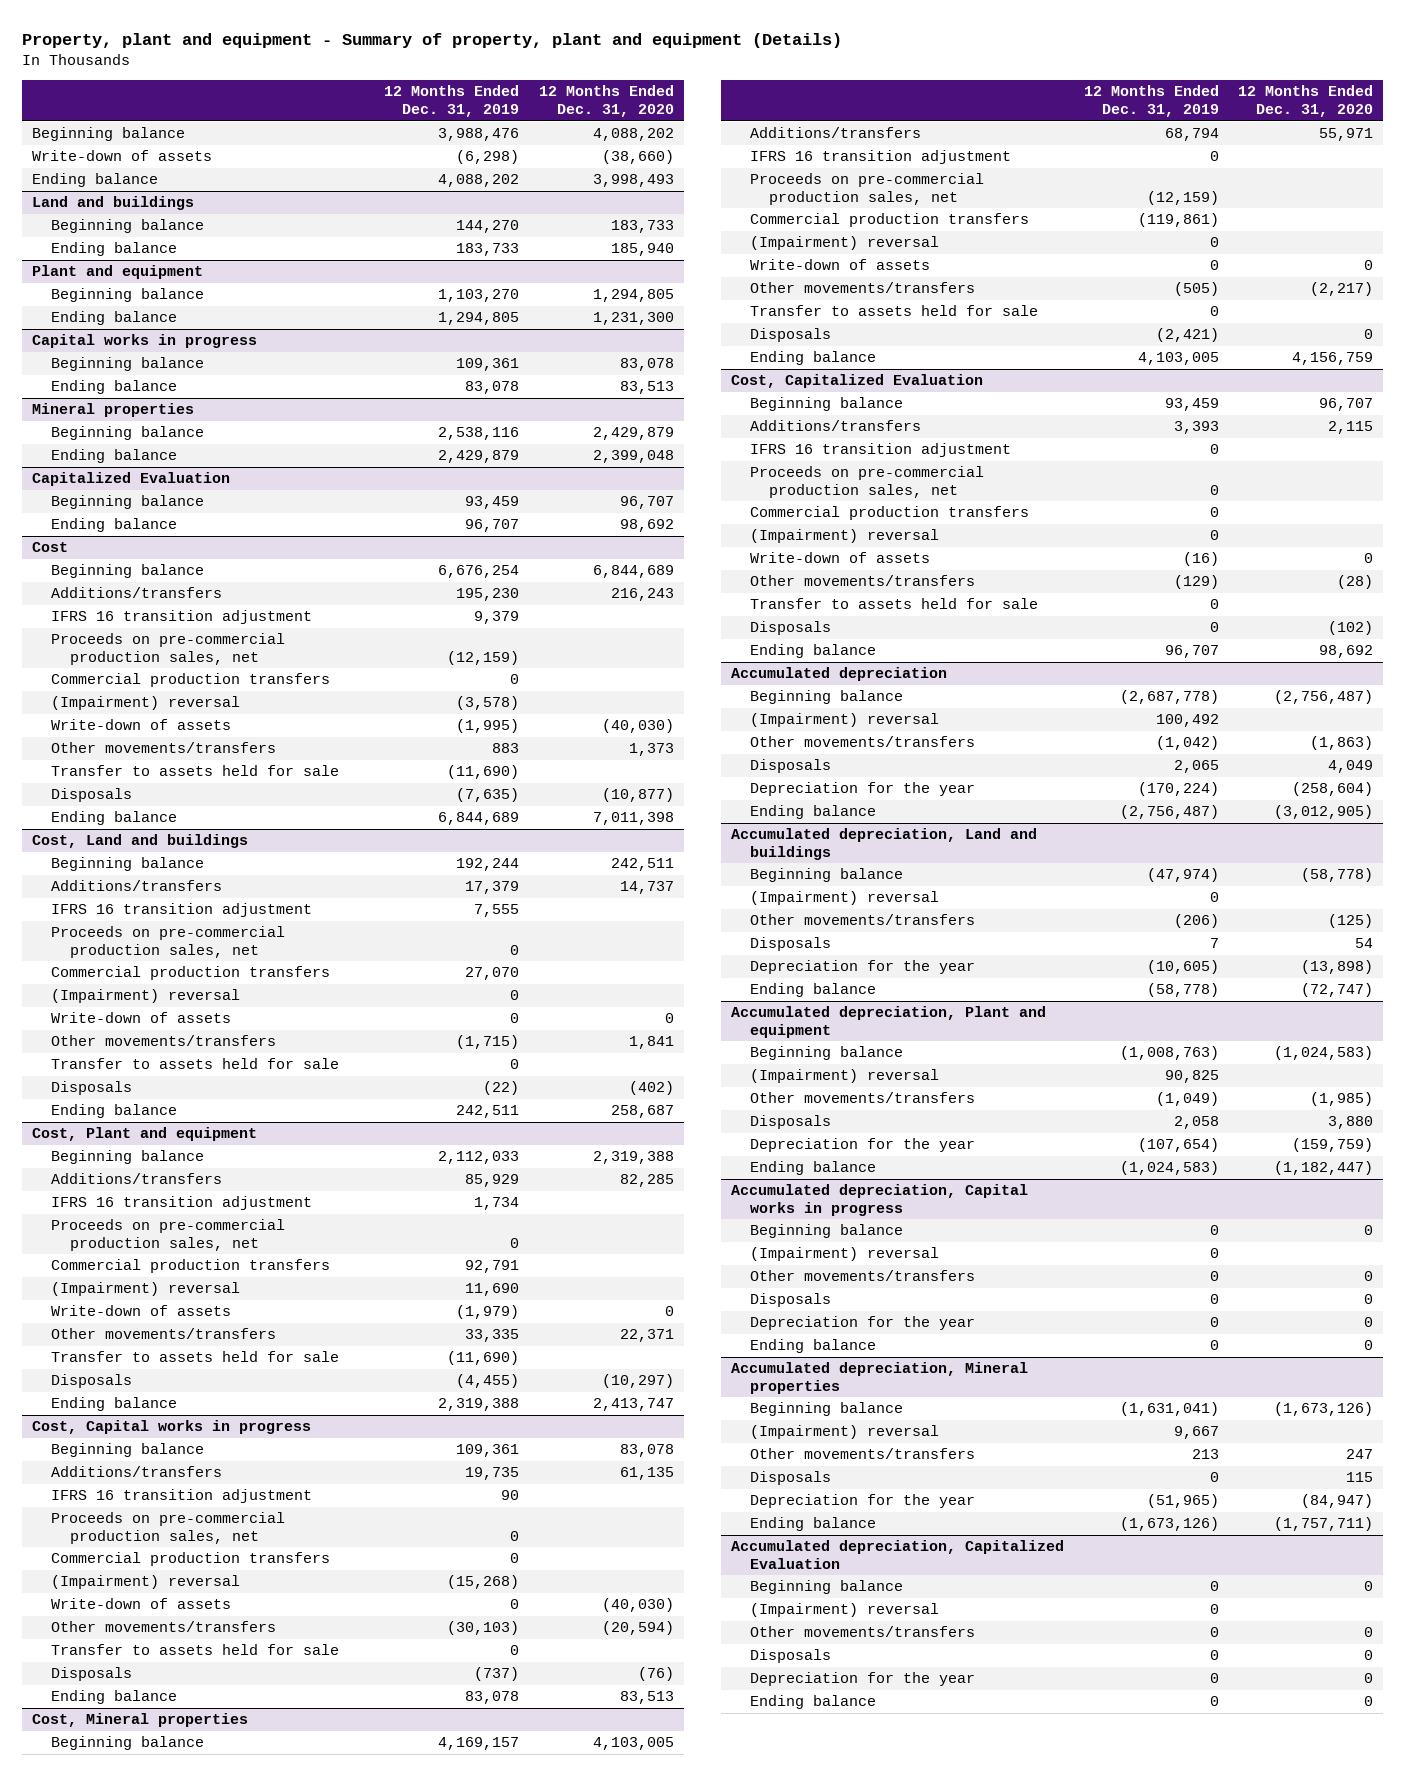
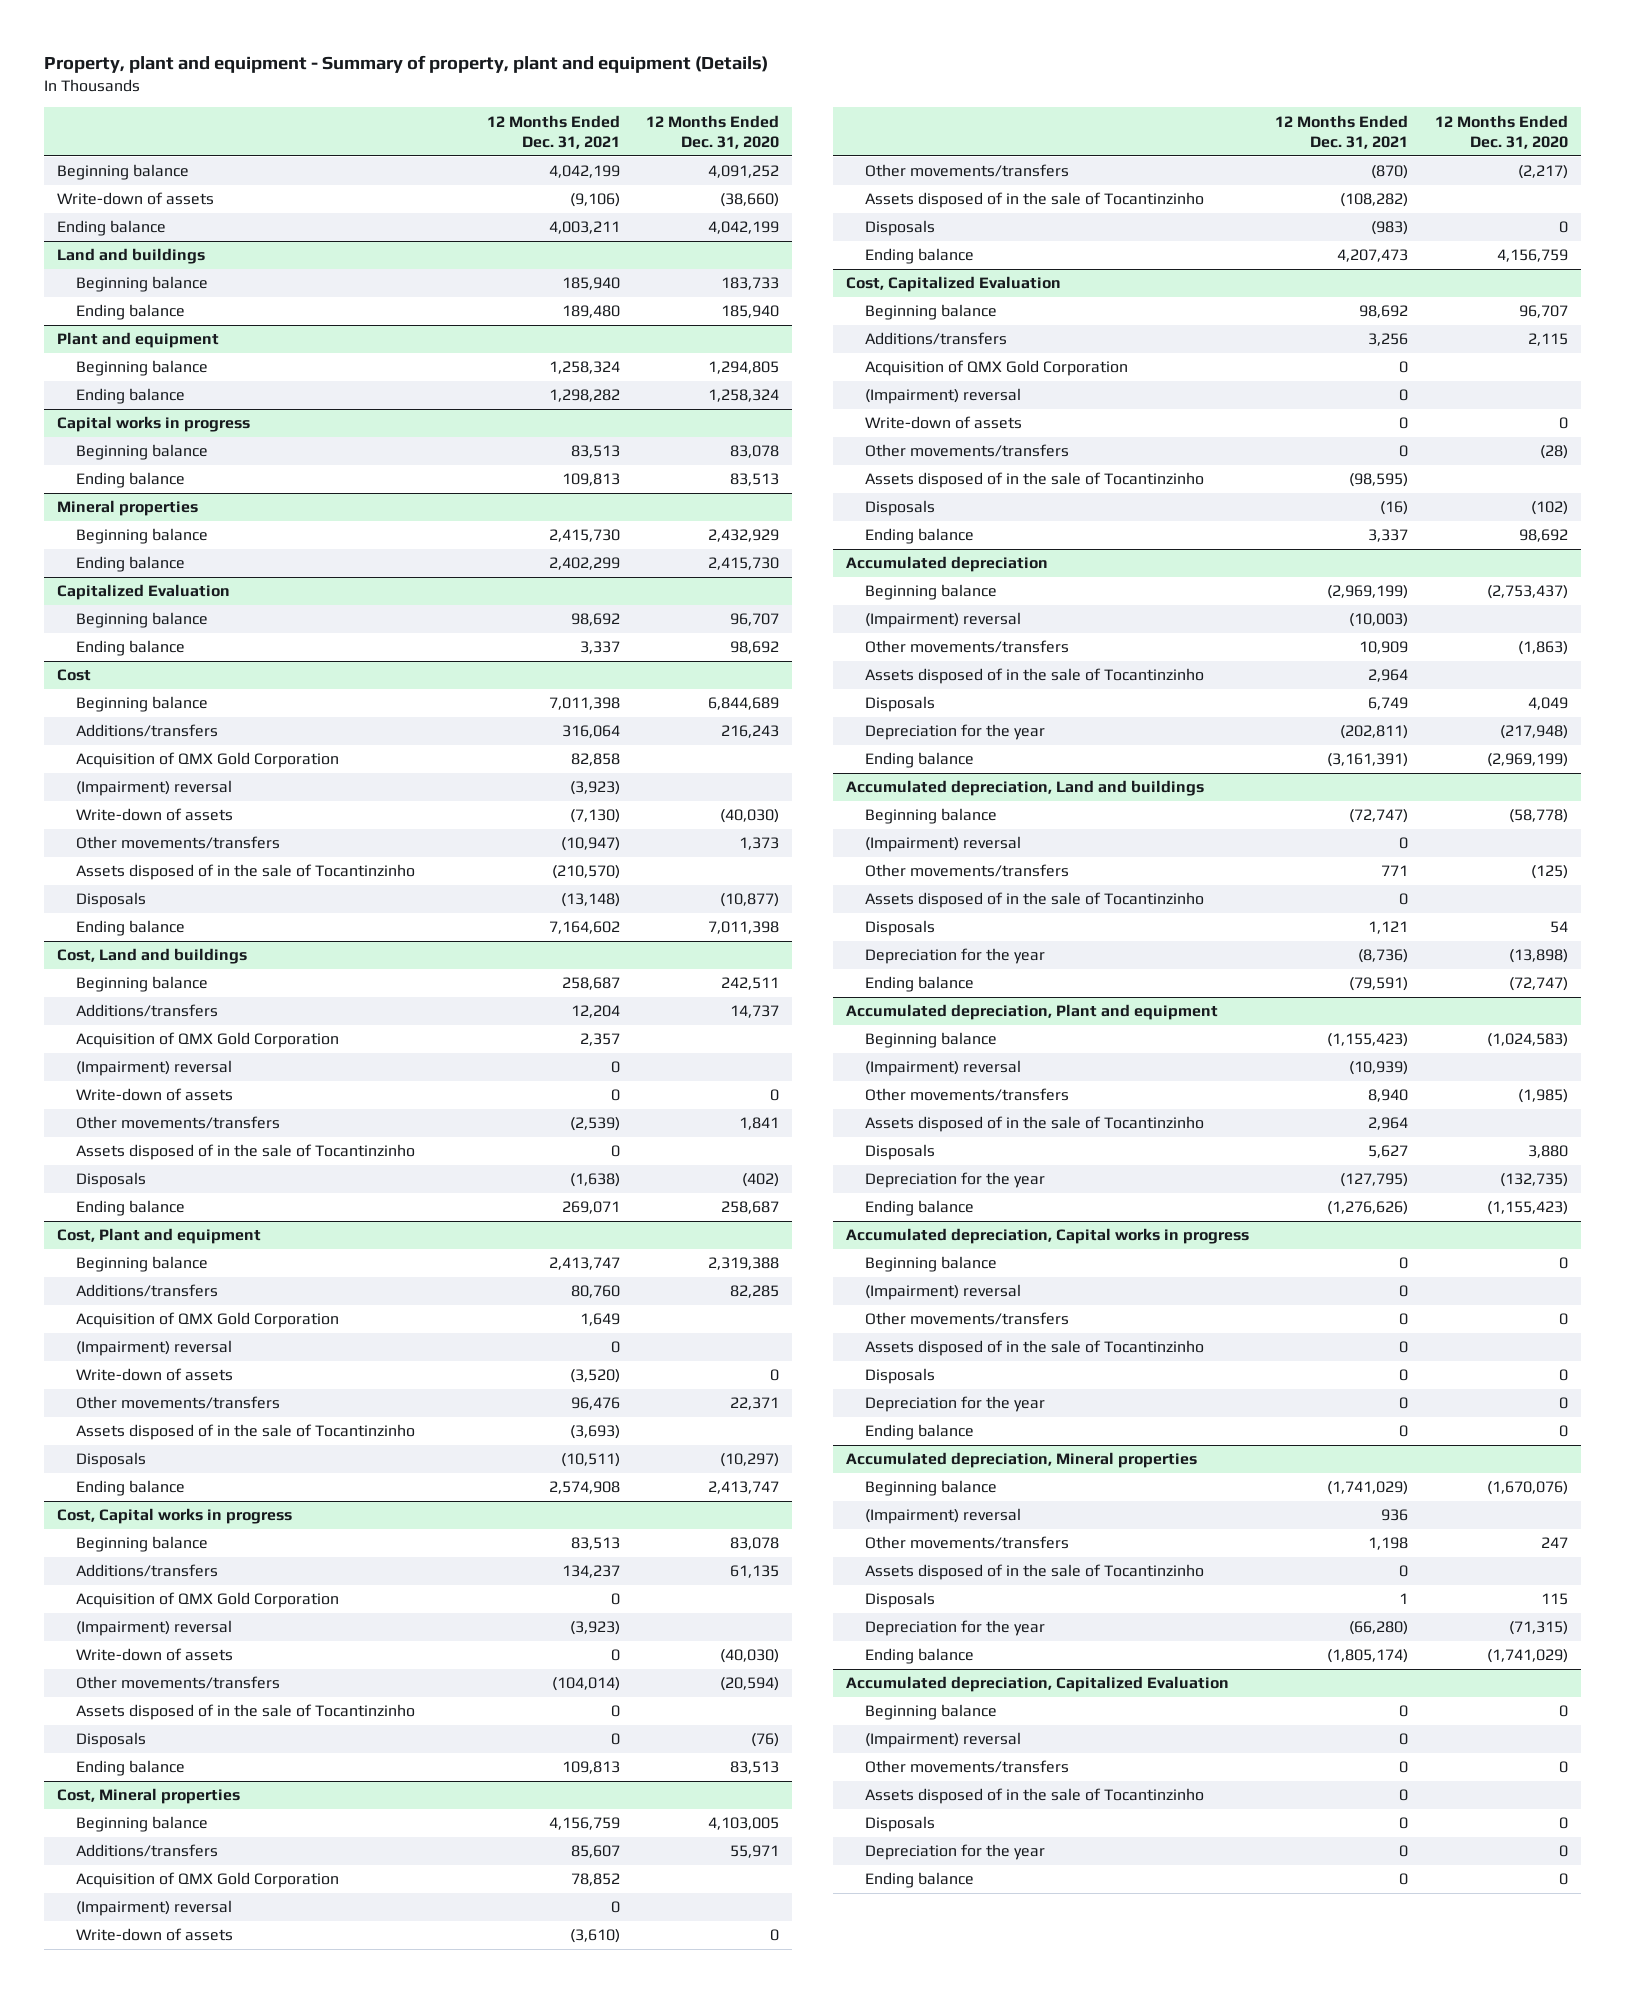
- | 12 Months Ended Dec. 31, 2019 | 12 Months Ended Dec. 31, 2020
+ | 12 Months Ended Dec. 31, 2021 | 12 Months Ended Dec. 31, 2020
- Beginning balance | 3,988,476 | 4,088,202
+ Beginning balance | 4,042,199 | 4,091,252
- Ending balance | 4,088,202 | 3,998,493
+ Ending balance | 4,003,211 | 4,042,199
@ Plant and equipment
- Ending balance | 1,294,805 | 1,231,300
+ Ending balance | 1,298,282 | 1,258,324
@ Mineral properties
- Beginning balance | 2,538,116 | 2,429,879
- Ending balance | 2,429,879 | 2,399,048
+ Beginning balance | 2,415,730 | 2,432,929
+ Ending balance | 2,402,299 | 2,415,730
@ Cost
- IFRS 16 transition adjustment | 9,379 |
- Proceeds on pre-commercial production sales, net | (12,159) |
- Commercial production transfers | 0 |
+ Acquisition of QMX Gold Corporation | 82,858 |
- Transfer to assets held for sale | (11,690) |
+ Assets disposed of in the sale of Tocantinzinho | (210,570) |
@ Cost, Land and buildings
- IFRS 16 transition adjustment | 7,555 |
- Proceeds on pre-commercial production sales, net | 0 |
- Commercial production transfers | 27,070 |
+ Acquisition of QMX Gold Corporation | 2,357 |
- Transfer to assets held for sale | 0 |
+ Assets disposed of in the sale of Tocantinzinho | 0 |
@ Cost, Plant and equipment
- IFRS 16 transition adjustment | 1,734 |
- Proceeds on pre-commercial production sales, net | 0 |
- Commercial production transfers | 92,791 |
+ Acquisition of QMX Gold Corporation | 1,649 |
- Transfer to assets held for sale | (11,690) |
+ Assets disposed of in the sale of Tocantinzinho | (3,693) |
@ Cost, Capital works in progress
- IFRS 16 transition adjustment | 90 |
- Proceeds on pre-commercial production sales, net | 0 |
- Commercial production transfers | 0 |
+ Acquisition of QMX Gold Corporation | 0 |
- Transfer to assets held for sale | 0 |
+ Assets disposed of in the sale of Tocantinzinho | 0 |
@ Cost, Mineral properties
- IFRS 16 transition adjustment | 0 |
- Proceeds on pre-commercial production sales, net | (12,159) |
- Commercial production transfers | (119,861) |
+ Acquisition of QMX Gold Corporation | 78,852 |
- Transfer to assets held for sale | 0 |
+ Assets disposed of in the sale of Tocantinzinho | (108,282) |
@ Cost, Capitalized Evaluation
- IFRS 16 transition adjustment | 0 |
- Proceeds on pre-commercial production sales, net | 0 |
- Commercial production transfers | 0 |
+ Acquisition of QMX Gold Corporation | 0 |
- Transfer to assets held for sale | 0 |
+ Assets disposed of in the sale of Tocantinzinho | (98,595) |
@ Accumulated depreciation
- Beginning balance | (2,687,778) | (2,756,487)
+ Beginning balance | (2,969,199) | (2,753,437)
+ Assets disposed of in the sale of Tocantinzinho | 2,964 |
- Depreciation for the year | (170,224) | (258,604)
- Ending balance | (2,756,487) | (3,012,905)
+ Depreciation for the year | (202,811) | (217,948)
+ Ending balance | (3,161,391) | (2,969,199)
@ Accumulated depreciation, Land and buildings
+ Assets disposed of in the sale of Tocantinzinho | 0 |
@ Accumulated depreciation, Plant and equipment
+ Assets disposed of in the sale of Tocantinzinho | 2,964 |
- Depreciation for the year | (107,654) | (159,759)
- Ending balance | (1,024,583) | (1,182,447)
+ Depreciation for the year | (127,795) | (132,735)
+ Ending balance | (1,276,626) | (1,155,423)
@ Accumulated depreciation, Capital works in progress
+ Assets disposed of in the sale of Tocantinzinho | 0 |
@ Accumulated depreciation, Mineral properties
- Beginning balance | (1,631,041) | (1,673,126)
+ Beginning balance | (1,741,029) | (1,670,076)
+ Assets disposed of in the sale of Tocantinzinho | 0 |
- Depreciation for the year | (51,965) | (84,947)
- Ending balance | (1,673,126) | (1,757,711)
+ Depreciation for the year | (66,280) | (71,315)
+ Ending balance | (1,805,174) | (1,741,029)
@ Accumulated depreciation, Capitalized Evaluation
+ Assets disposed of in the sale of Tocantinzinho | 0 |

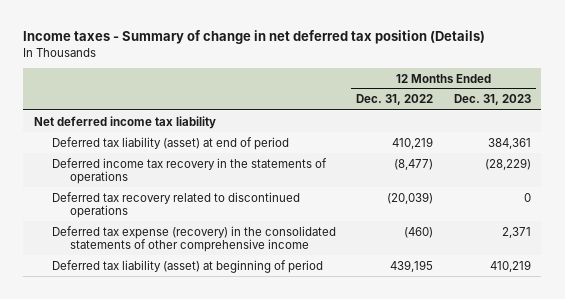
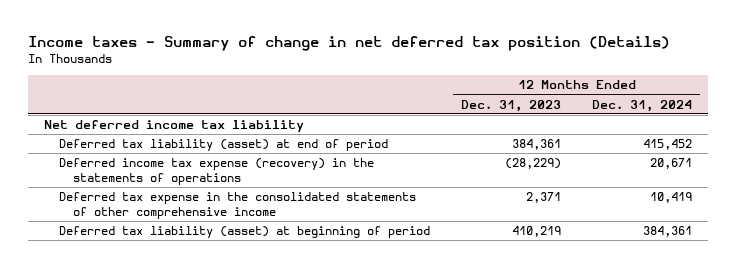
- | 12 Months Ended Dec. 31, 2022 | 12 Months Ended Dec. 31, 2023
+ | 12 Months Ended Dec. 31, 2023 | 12 Months Ended Dec. 31, 2024
- Deferred income tax recovery in the statements of operations | (8,477) | (28,229)
- Deferred tax recovery related to discontinued operations | (20,039) | 0
- Deferred tax expense (recovery) in the consolidated statements of other comprehensive income | (460) | 2,371
+ Deferred income tax expense (recovery) in the statements of operations | (28,229) | 20,671
+ Deferred tax expense in the consolidated statements of other comprehensive income | 2,371 | 10,419

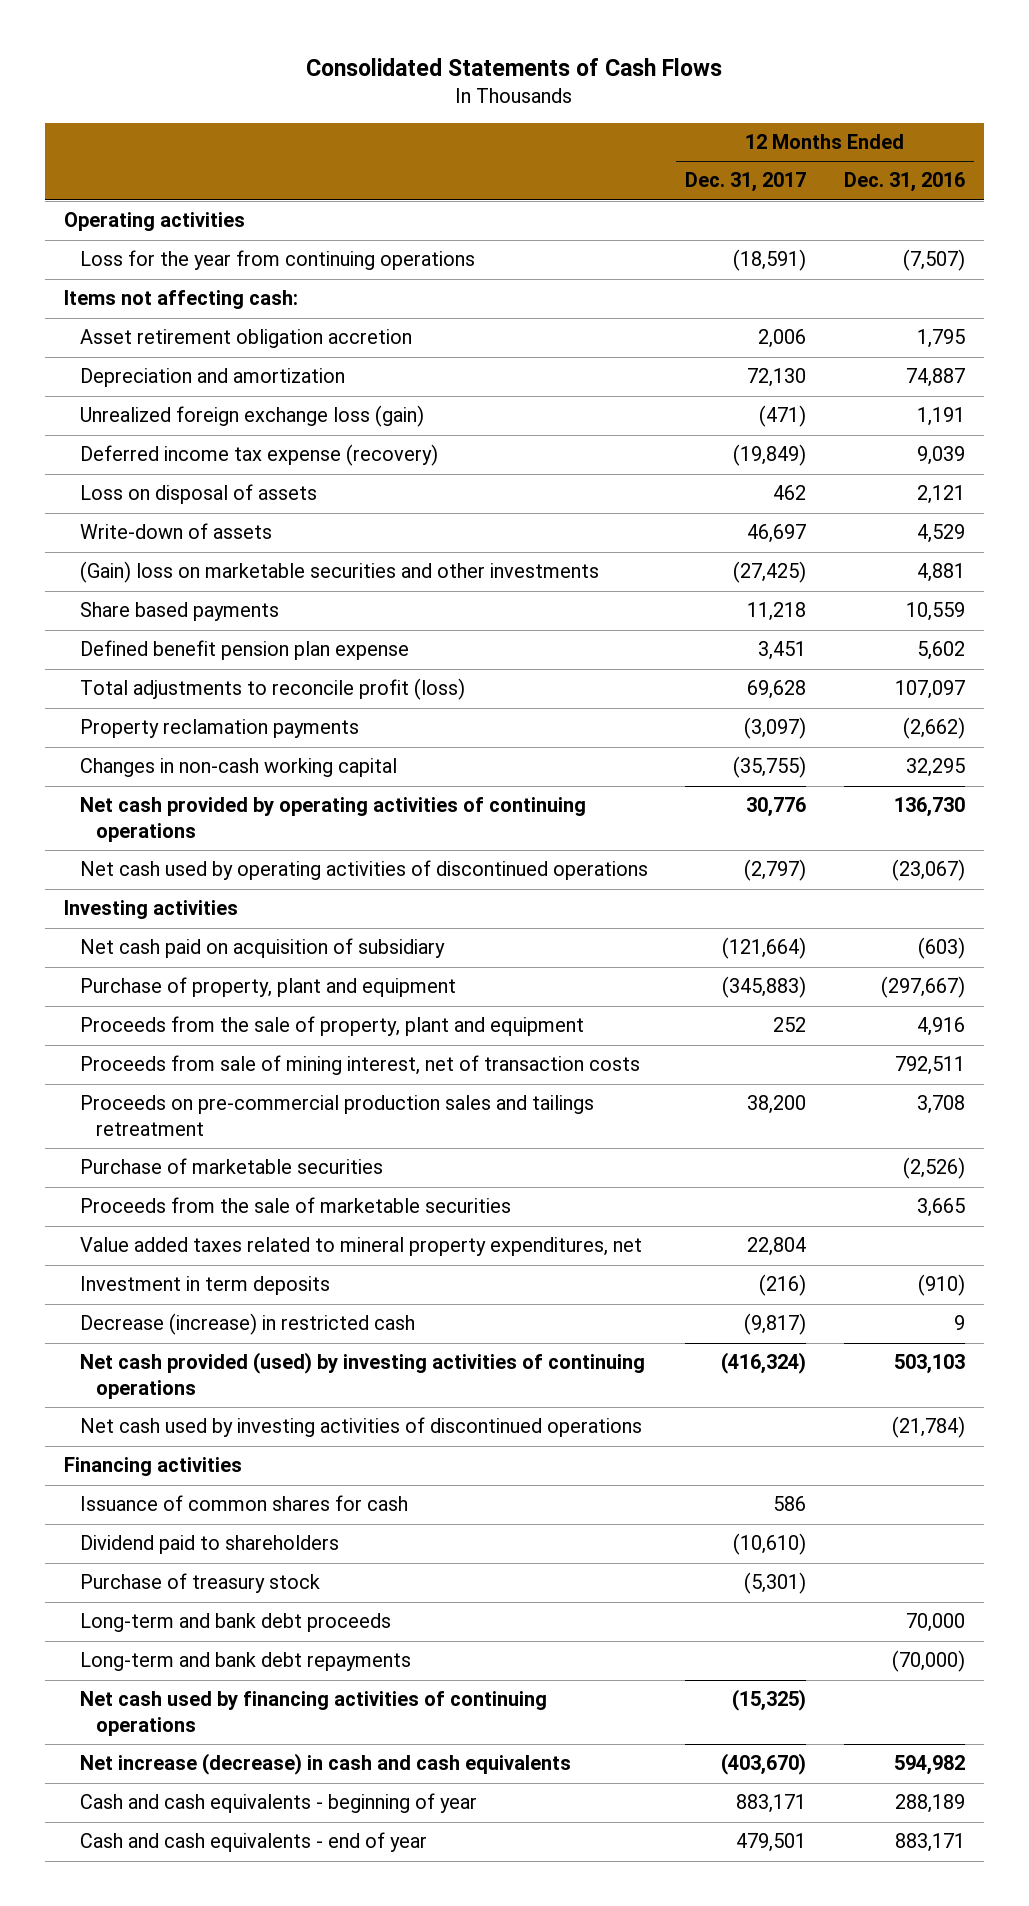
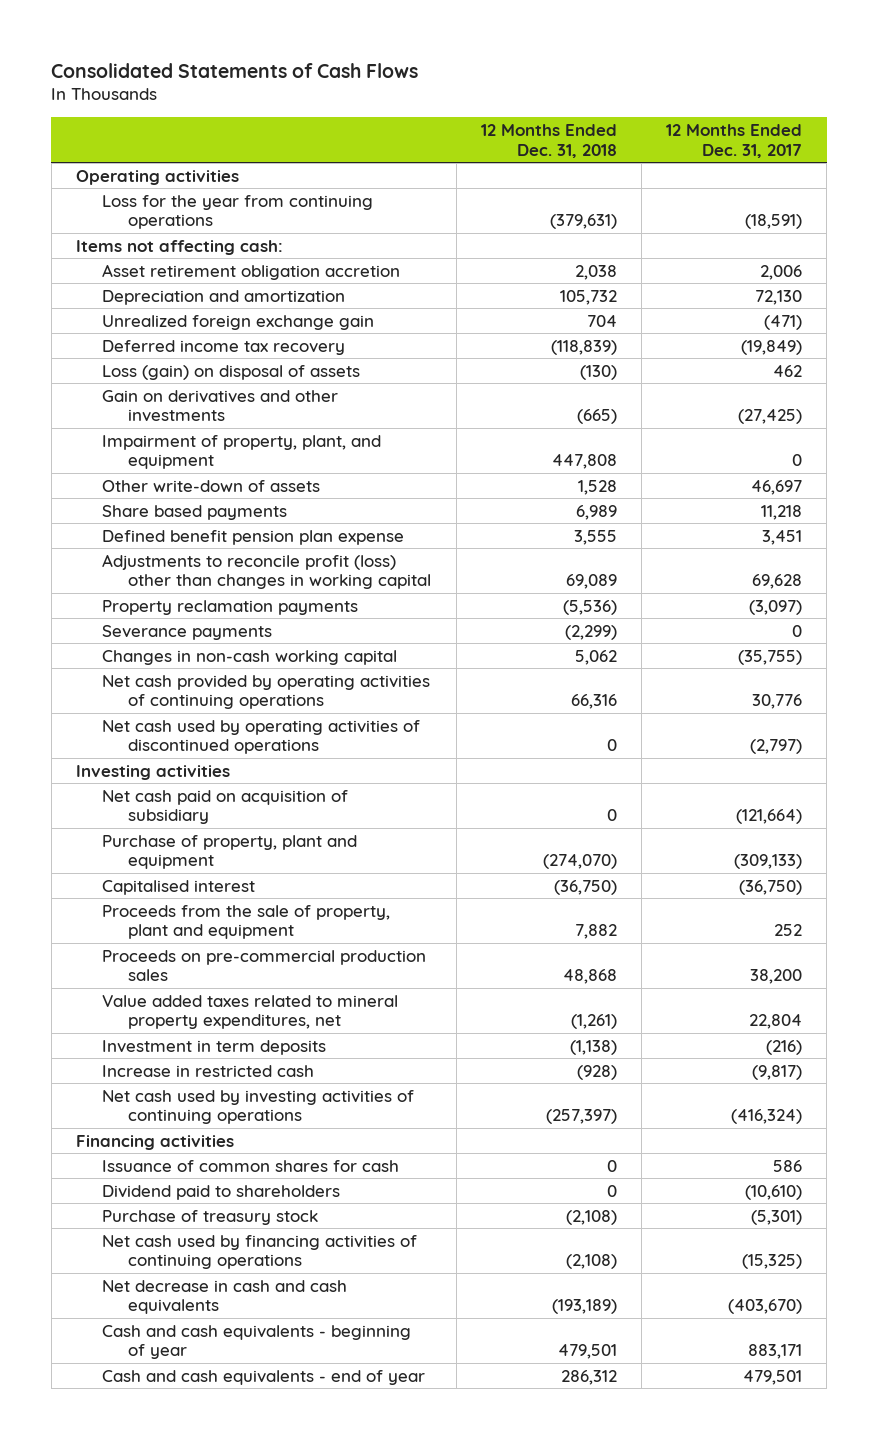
- | 12 Months Ended Dec. 31, 2017 | 12 Months Ended Dec. 31, 2016
+ | 12 Months Ended Dec. 31, 2018 | 12 Months Ended Dec. 31, 2017
- Unrealized foreign exchange loss (gain) | (471) | 1,191
- Deferred income tax expense (recovery) | (19,849) | 9,039
- Loss on disposal of assets | 462 | 2,121
- Write-down of assets | 46,697 | 4,529
- (Gain) loss on marketable securities and other investments | (27,425) | 4,881
+ Unrealized foreign exchange gain | 704 | (471)
+ Deferred income tax recovery | (118,839) | (19,849)
+ Loss (gain) on disposal of assets | (130) | 462
+ Gain on derivatives and other investments | (665) | (27,425)
+ Impairment of property, plant, and equipment | 447,808 | 0
+ Other write-down of assets | 1,528 | 46,697
- Total adjustments to reconcile profit (loss) | 69,628 | 107,097
+ Adjustments to reconcile profit (loss) other than changes in working capital | 69,089 | 69,628
+ Severance payments | (2,299) | 0
- Purchase of property, plant and equipment | (345,883) | (297,667)
+ Purchase of property, plant and equipment | (274,070) | (309,133)
+ Capitalised interest | (36,750) | (36,750)
- Proceeds from sale of mining interest, net of transaction costs | | 792,511
- Proceeds on pre-commercial production sales and tailings retreatment | 38,200 | 3,708
- Purchase of marketable securities | | (2,526)
- Proceeds from the sale of marketable securities | | 3,665
+ Proceeds on pre-commercial production sales | 48,868 | 38,200
- Decrease (increase) in restricted cash | (9,817) | 9
- Net cash provided (used) by investing activities of continuing operations | (416,324) | 503,103
- Net cash used by investing activities of discontinued operations | | (21,784)
+ Increase in restricted cash | (928) | (9,817)
+ Net cash used by investing activities of continuing operations | (257,397) | (416,324)
- Long-term and bank debt proceeds | | 70,000
- Long-term and bank debt repayments | | (70,000)
- Net increase (decrease) in cash and cash equivalents | (403,670) | 594,982
+ Net decrease in cash and cash equivalents | (193,189) | (403,670)

